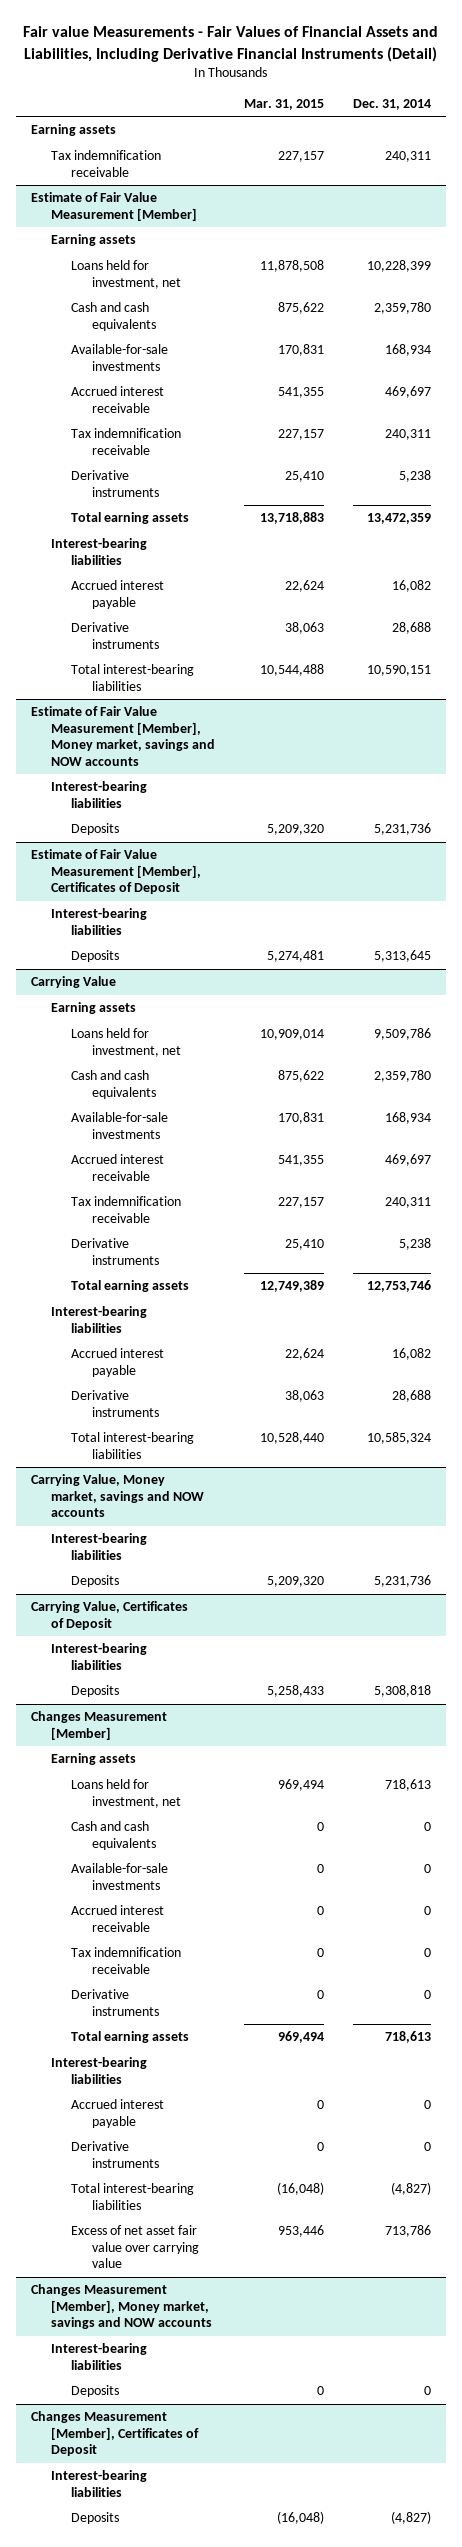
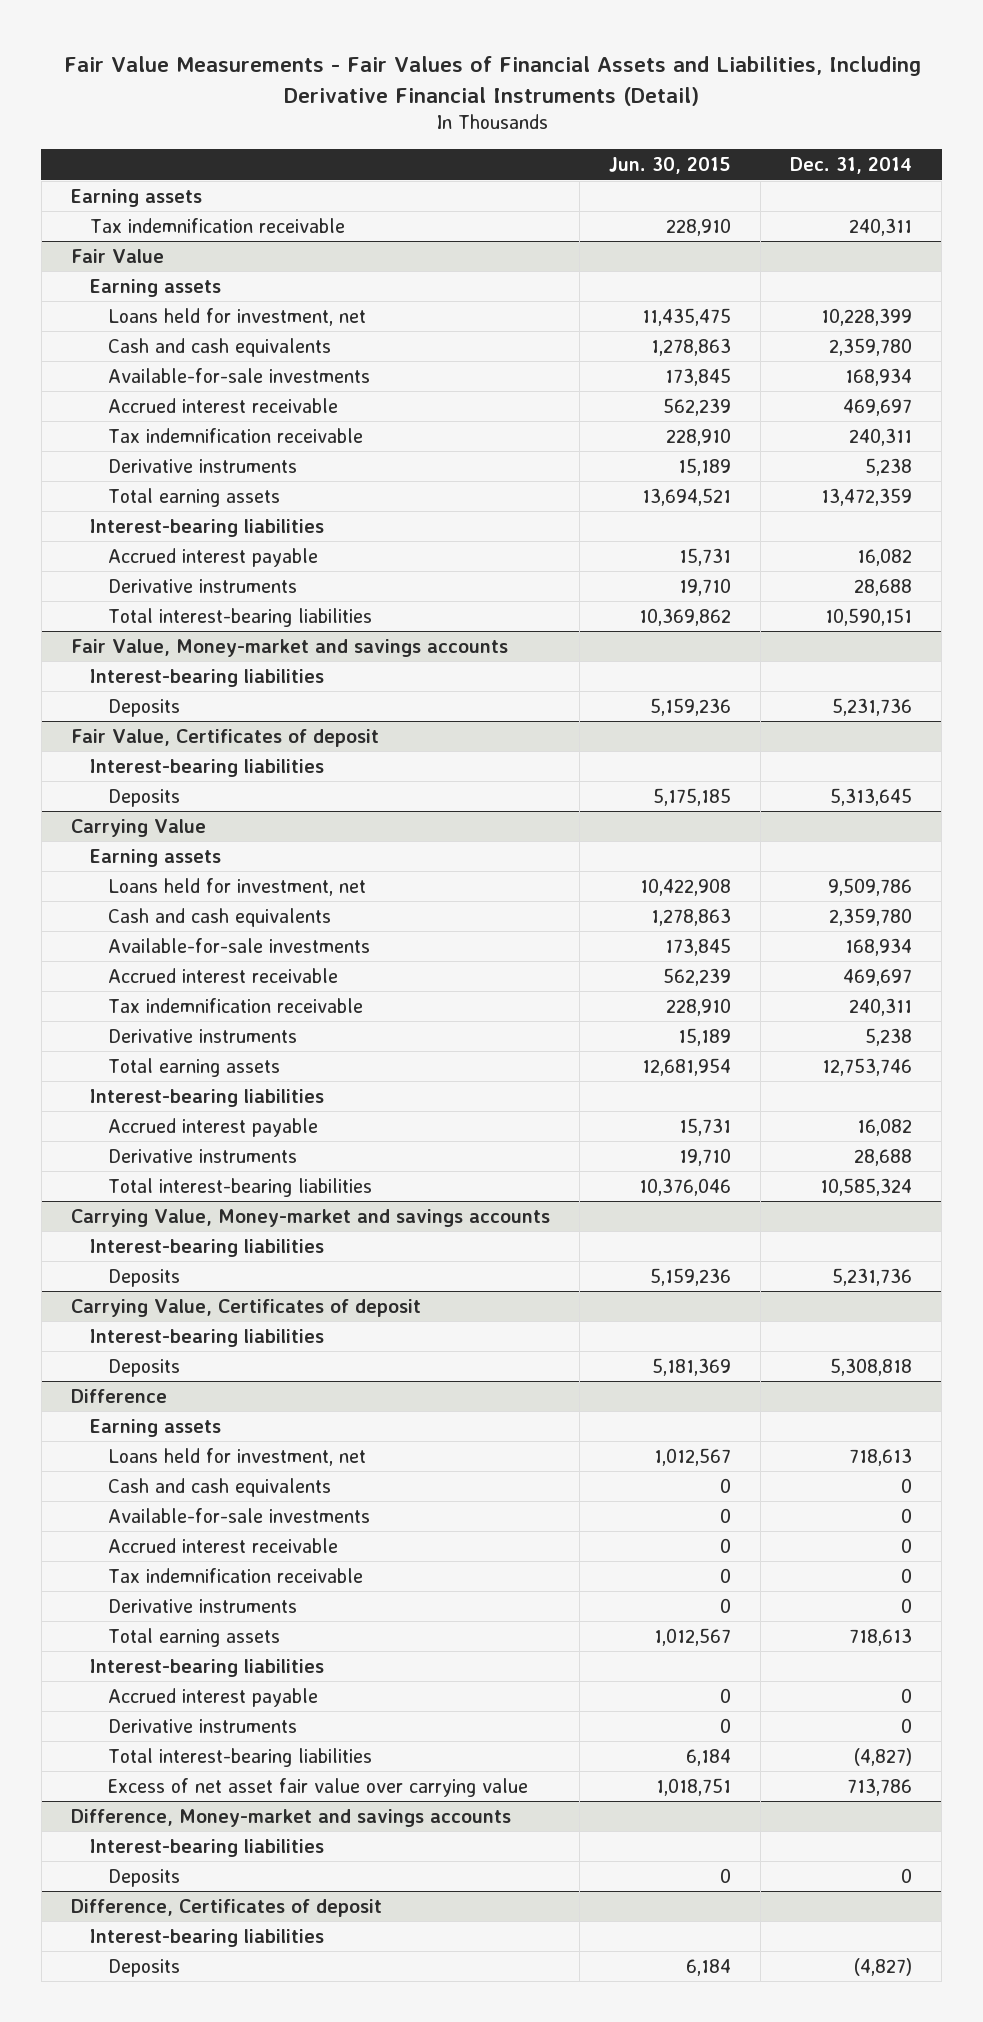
- Fair value Measurements - Fair Values of Financial Assets and Liabilities, Including Derivative Financial Instruments (Detail)
+ Fair Value Measurements - Fair Values of Financial Assets and Liabilities, Including Derivative Financial Instruments (Detail)
- | Mar. 31, 2015 | Dec. 31, 2014
+ | Jun. 30, 2015 | Dec. 31, 2014
- Estimate of Fair Value Measurement [Member]
+ Fair Value
- Estimate of Fair Value Measurement [Member], Money market, savings and NOW accounts
+ Fair Value, Money-market and savings accounts
- Estimate of Fair Value Measurement [Member], Certificates of Deposit
+ Fair Value, Certificates of deposit
- Carrying Value, Money market, savings and NOW accounts
+ Carrying Value, Money-market and savings accounts
- Carrying Value, Certificates of Deposit
+ Carrying Value, Certificates of deposit
- Changes Measurement [Member]
+ Difference
- Changes Measurement [Member], Money market, savings and NOW accounts
+ Difference, Money-market and savings accounts
- Changes Measurement [Member], Certificates of Deposit
+ Difference, Certificates of deposit

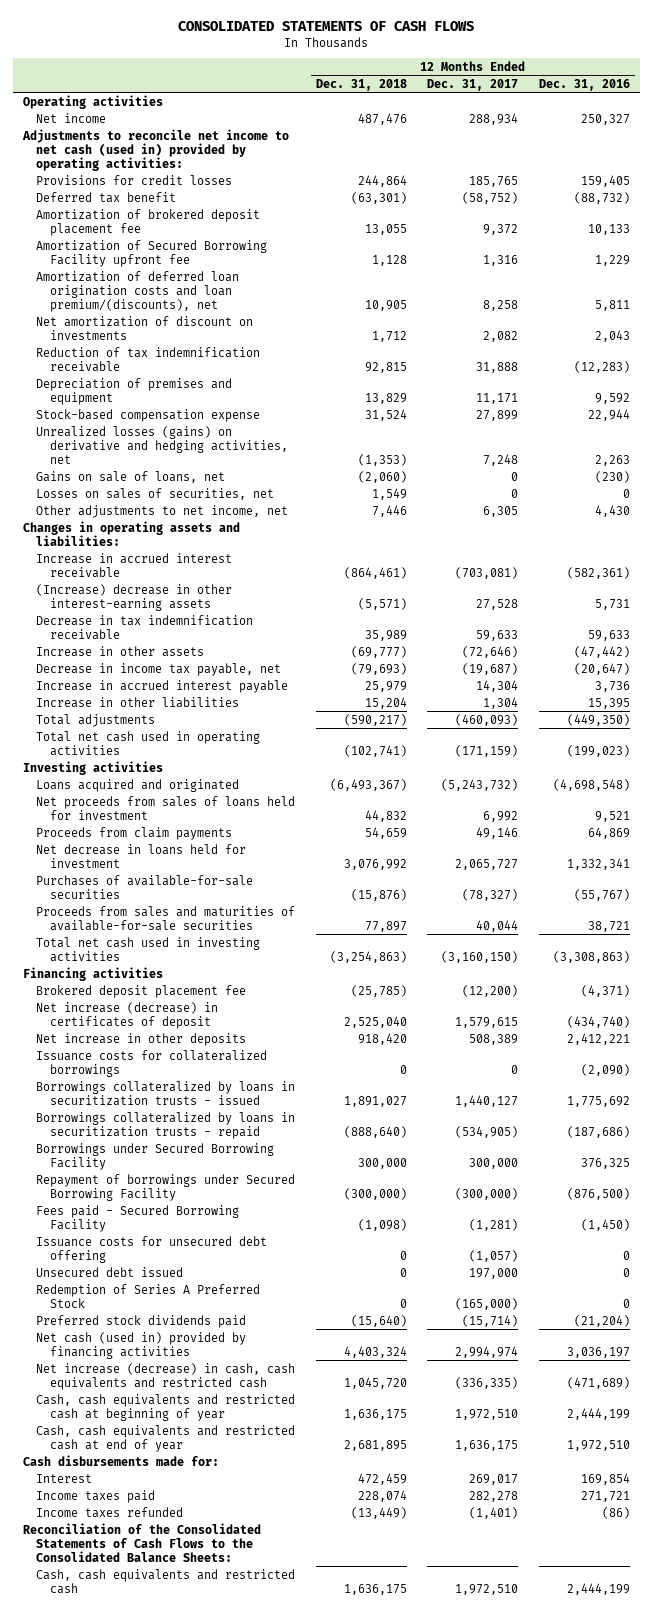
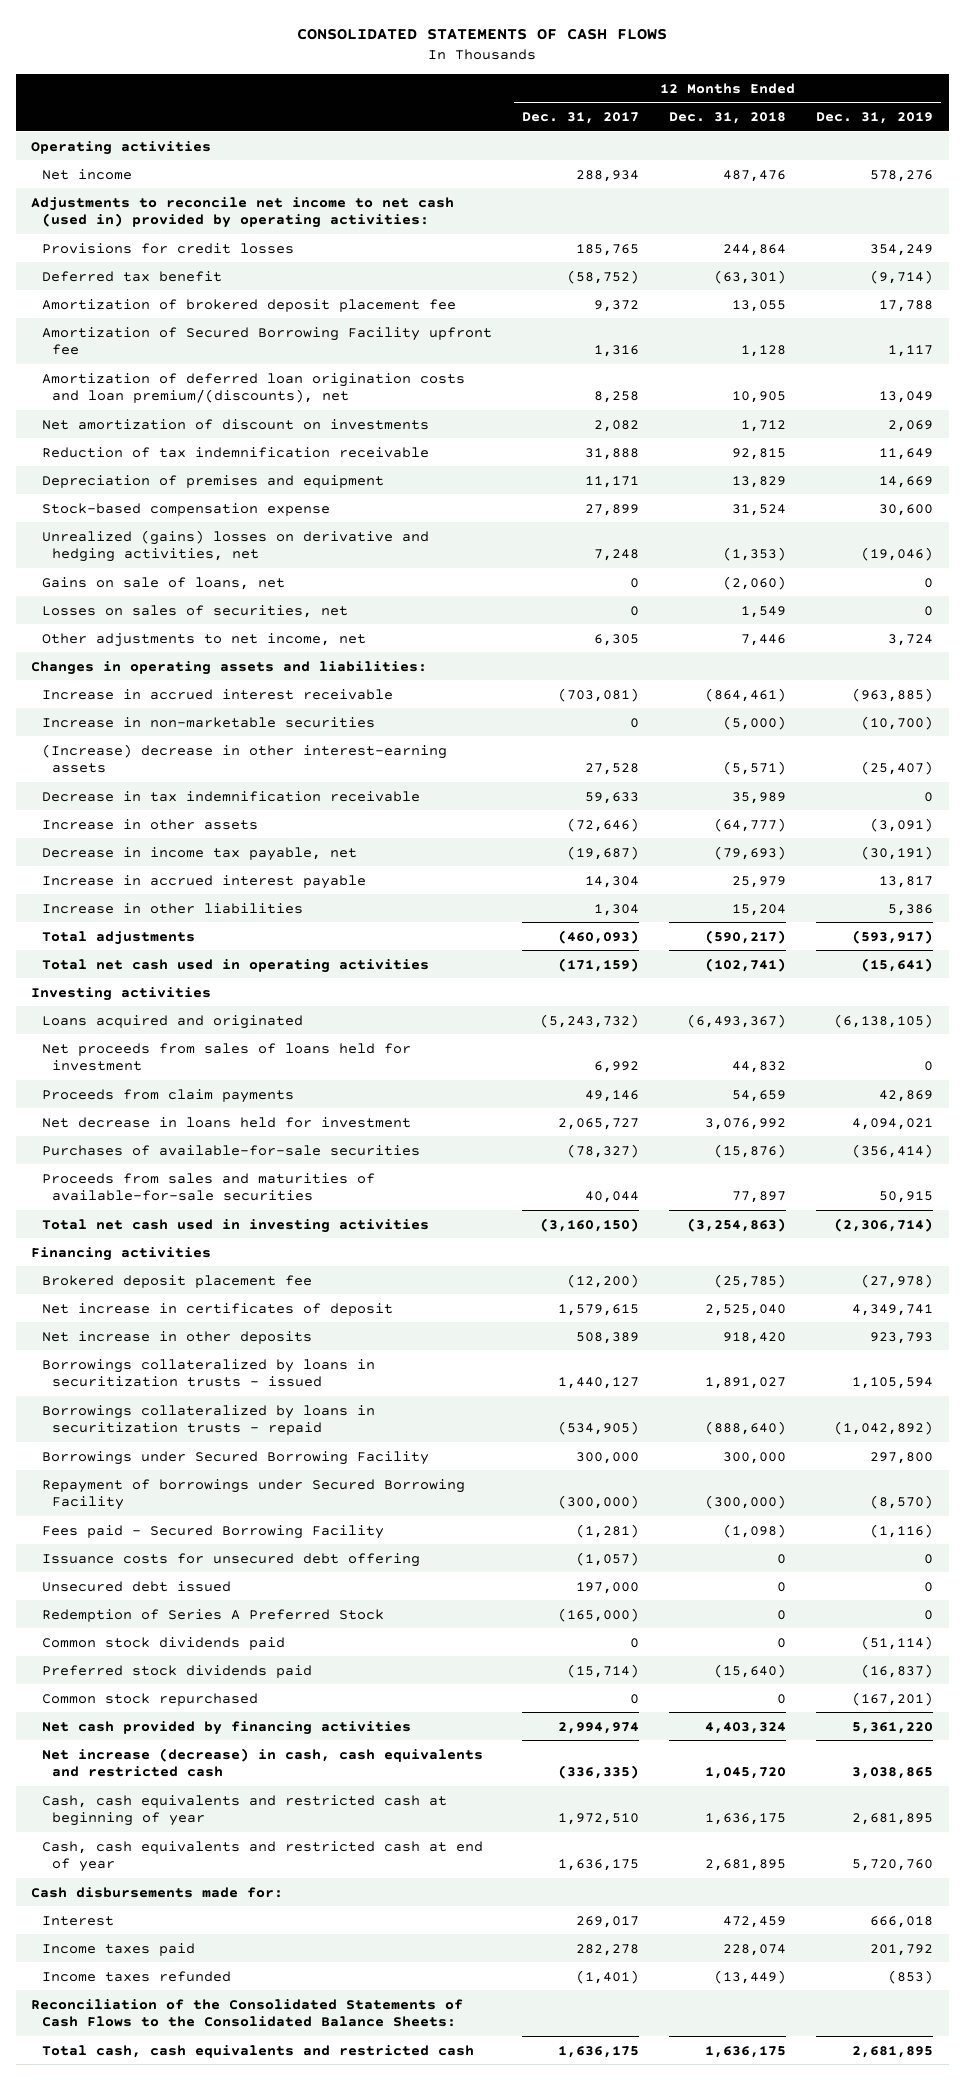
- | 12 Months Ended Dec. 31, 2018 | 12 Months Ended Dec. 31, 2017 | 12 Months Ended Dec. 31, 2016
+ | 12 Months Ended Dec. 31, 2017 | 12 Months Ended Dec. 31, 2018 | 12 Months Ended Dec. 31, 2019
- Unrealized losses (gains) on derivative and hedging activities, net | (1,353) | 7,248 | 2,263
+ Unrealized (gains) losses on derivative and hedging activities, net | 7,248 | (1,353) | (19,046)
+ Increase in non-marketable securities | 0 | (5,000) | (10,700)
- Increase in other assets | (69,777) | (72,646) | (47,442)
+ Increase in other assets | (72,646) | (64,777) | (3,091)
- Net increase (decrease) in certificates of deposit | 2,525,040 | 1,579,615 | (434,740)
+ Net increase in certificates of deposit | 1,579,615 | 2,525,040 | 4,349,741
- Issuance costs for collateralized borrowings | 0 | 0 | (2,090)
+ Common stock dividends paid | 0 | 0 | (51,114)
- Net cash (used in) provided by financing activities | 4,403,324 | 2,994,974 | 3,036,197
+ Common stock repurchased | 0 | 0 | (167,201)
+ Net cash provided by financing activities | 2,994,974 | 4,403,324 | 5,361,220
- Cash, cash equivalents and restricted cash | 1,636,175 | 1,972,510 | 2,444,199
+ Total cash, cash equivalents and restricted cash | 1,636,175 | 1,636,175 | 2,681,895

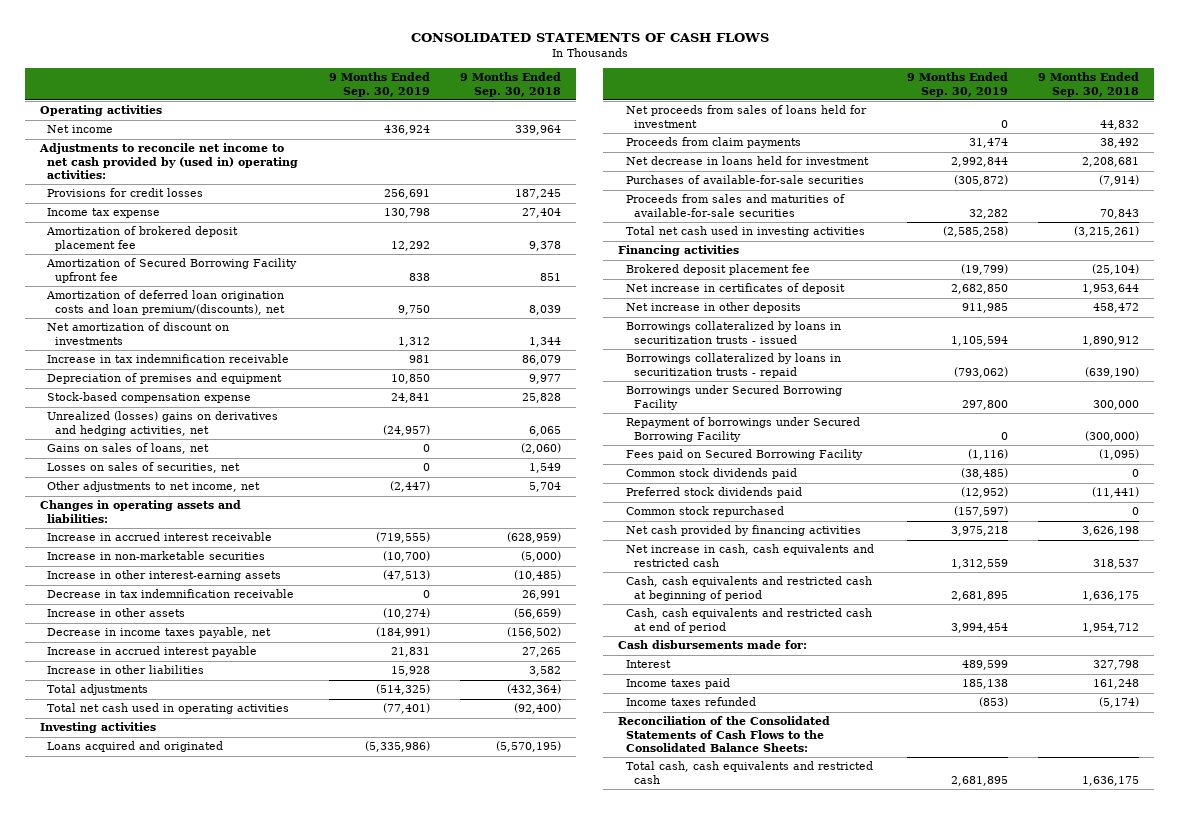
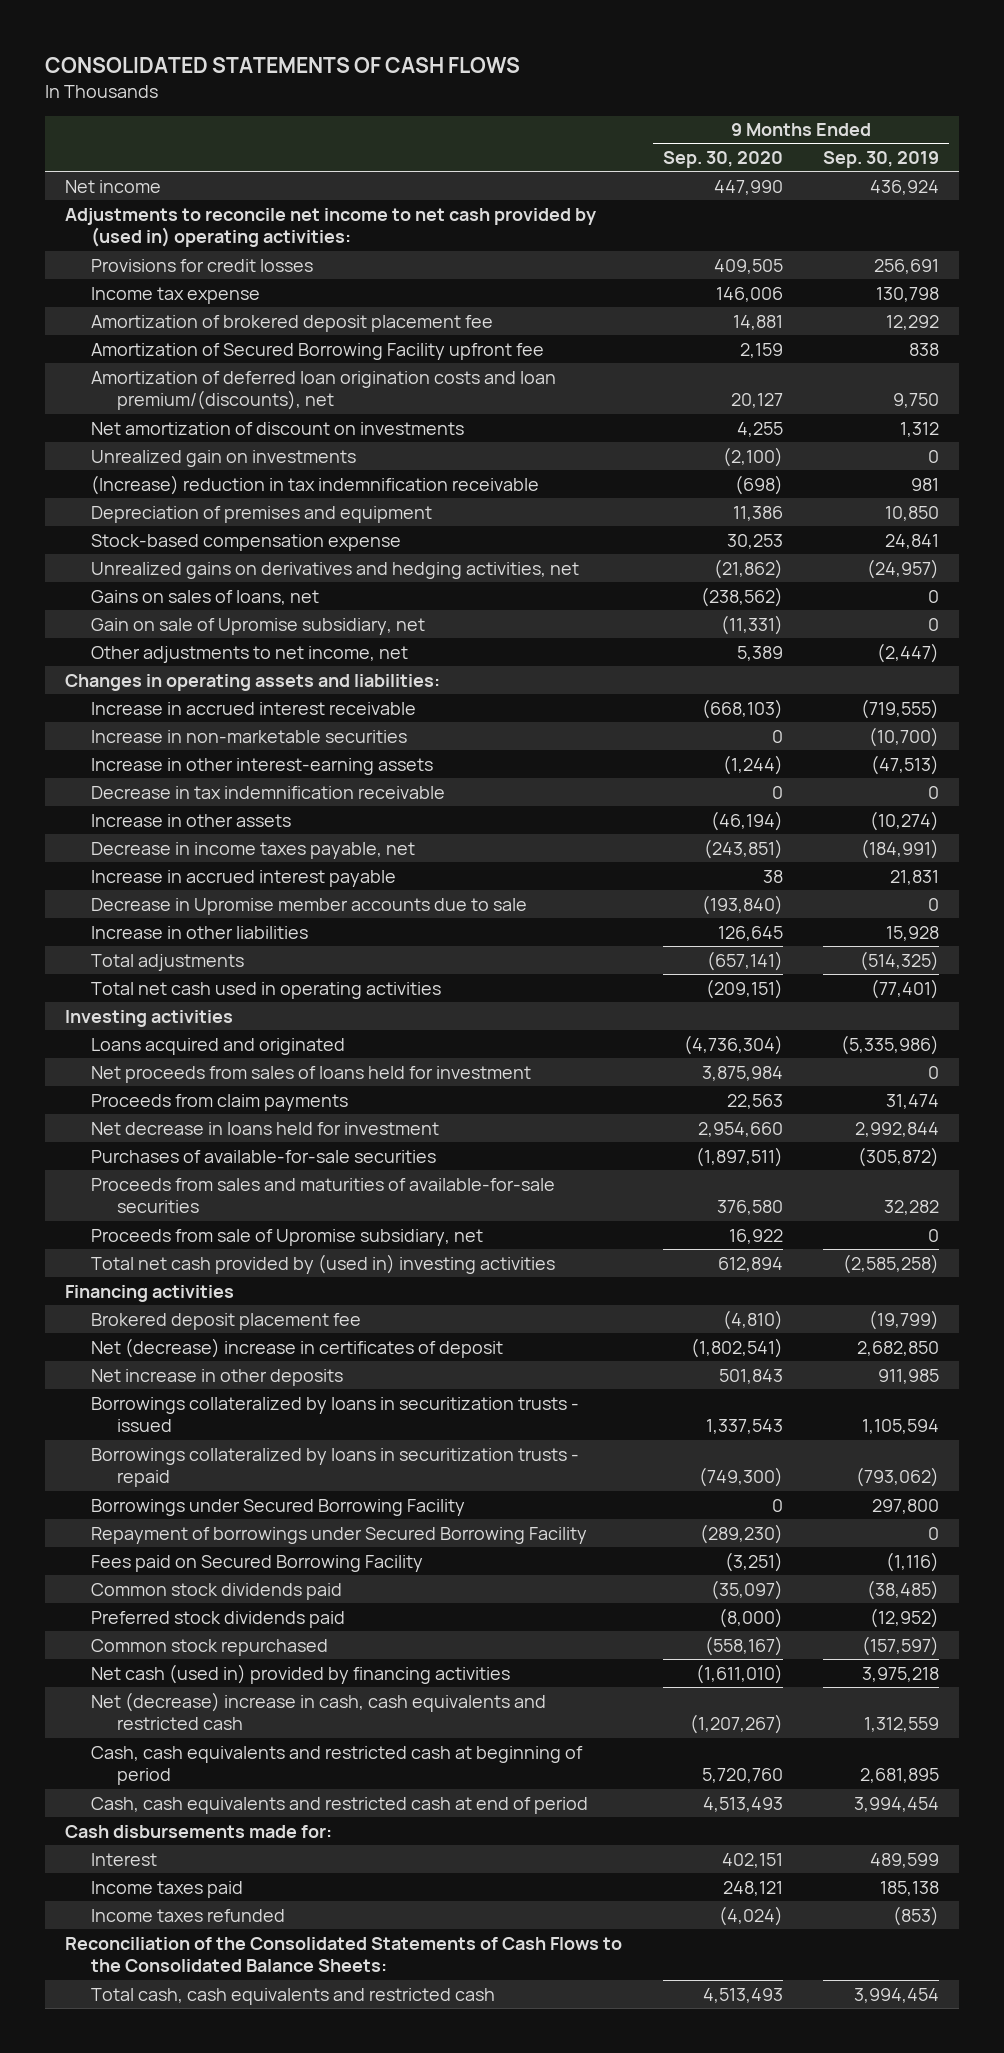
- | 9 Months Ended Sep. 30, 2019 | 9 Months Ended Sep. 30, 2018
+ | 9 Months Ended Sep. 30, 2020 | 9 Months Ended Sep. 30, 2019
- Operating activities
- Increase in tax indemnification receivable | 981 | 86,079
+ Unrealized gain on investments | (2,100) | 0
+ (Increase) reduction in tax indemnification receivable | (698) | 981
- Unrealized (losses) gains on derivatives and hedging activities, net | (24,957) | 6,065
+ Unrealized gains on derivatives and hedging activities, net | (21,862) | (24,957)
- Losses on sales of securities, net | 0 | 1,549
+ Gain on sale of Upromise subsidiary, net | (11,331) | 0
+ Decrease in Upromise member accounts due to sale | (193,840) | 0
- Total net cash used in investing activities | (2,585,258) | (3,215,261)
+ Proceeds from sale of Upromise subsidiary, net | 16,922 | 0
+ Total net cash provided by (used in) investing activities | 612,894 | (2,585,258)
- Net increase in certificates of deposit | 2,682,850 | 1,953,644
+ Net (decrease) increase in certificates of deposit | (1,802,541) | 2,682,850
- Net cash provided by financing activities | 3,975,218 | 3,626,198
- Net increase in cash, cash equivalents and restricted cash | 1,312,559 | 318,537
+ Net cash (used in) provided by financing activities | (1,611,010) | 3,975,218
+ Net (decrease) increase in cash, cash equivalents and restricted cash | (1,207,267) | 1,312,559
- Total cash, cash equivalents and restricted cash | 2,681,895 | 1,636,175
+ Total cash, cash equivalents and restricted cash | 4,513,493 | 3,994,454

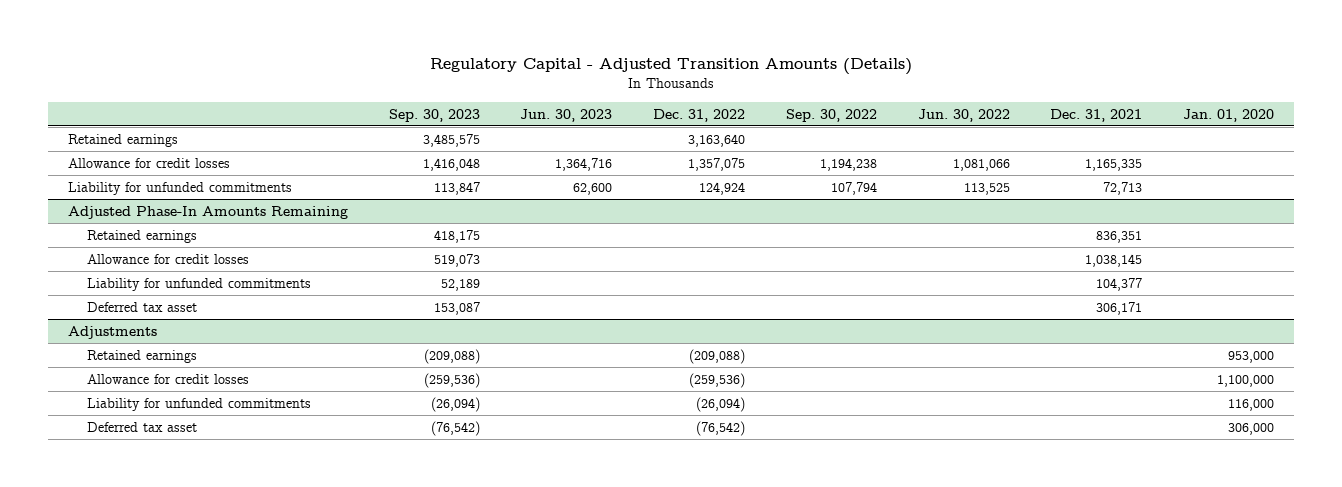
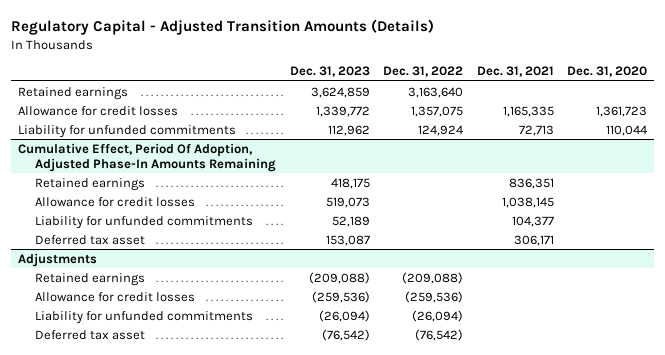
- | Sep. 30, 2023 | Jun. 30, 2023 | Dec. 31, 2022 | Sep. 30, 2022 | Jun. 30, 2022 | Dec. 31, 2021 | Jan. 01, 2020
+ | Dec. 31, 2023 | Dec. 31, 2022 | Dec. 31, 2021 | Dec. 31, 2020
- Adjusted Phase-In Amounts Remaining
+ Cumulative Effect, Period Of Adoption, Adjusted Phase-In Amounts Remaining

